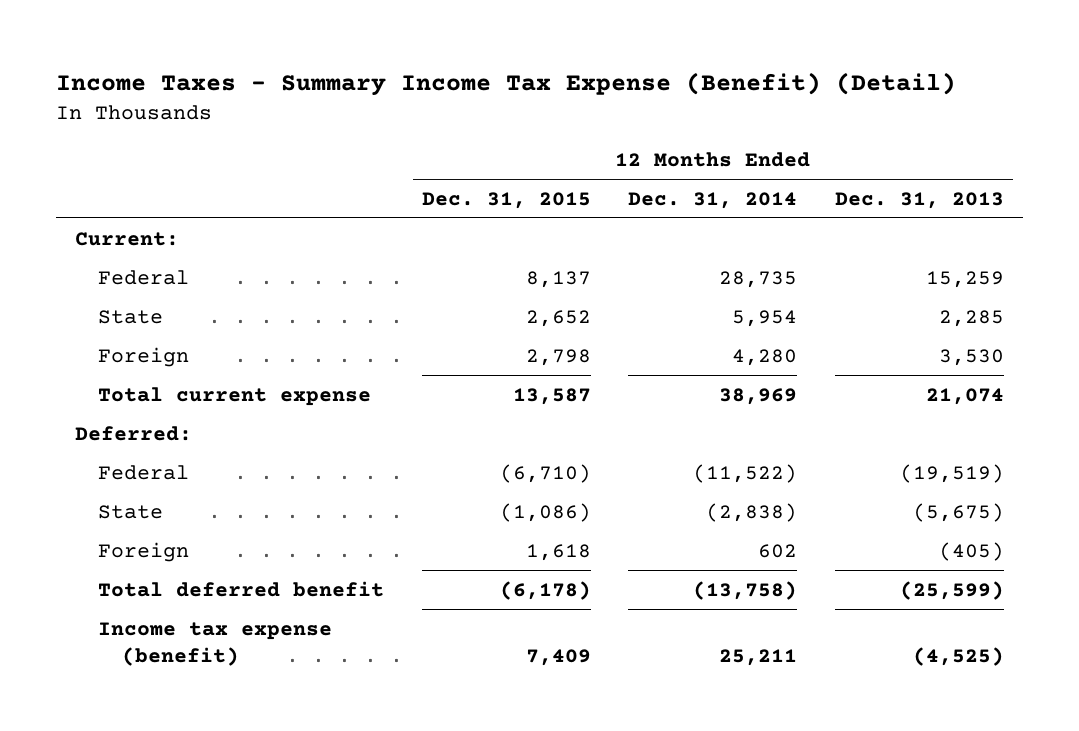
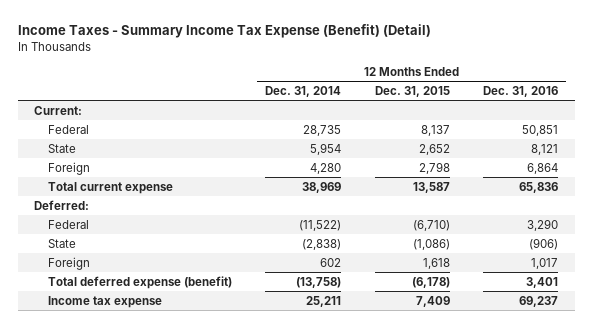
- | 12 Months Ended Dec. 31, 2015 | 12 Months Ended Dec. 31, 2014 | 12 Months Ended Dec. 31, 2013
+ | 12 Months Ended Dec. 31, 2014 | 12 Months Ended Dec. 31, 2015 | 12 Months Ended Dec. 31, 2016
- Total deferred benefit | (6,178) | (13,758) | (25,599)
- Income tax expense (benefit) | 7,409 | 25,211 | (4,525)
+ Total deferred expense (benefit) | (13,758) | (6,178) | 3,401
+ Income tax expense | 25,211 | 7,409 | 69,237

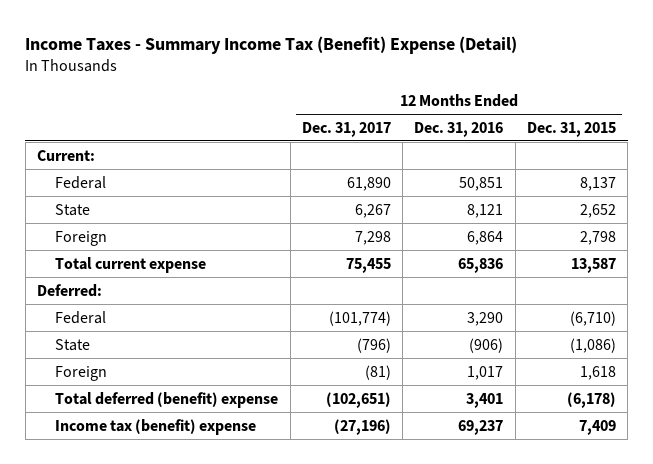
- Income Taxes - Summary Income Tax Expense (Benefit) (Detail)
+ Income Taxes - Summary Income Tax (Benefit) Expense (Detail)
- | 12 Months Ended Dec. 31, 2014 | 12 Months Ended Dec. 31, 2015 | 12 Months Ended Dec. 31, 2016
+ | 12 Months Ended Dec. 31, 2017 | 12 Months Ended Dec. 31, 2016 | 12 Months Ended Dec. 31, 2015
- Total deferred expense (benefit) | (13,758) | (6,178) | 3,401
- Income tax expense | 25,211 | 7,409 | 69,237
+ Total deferred (benefit) expense | (102,651) | 3,401 | (6,178)
+ Income tax (benefit) expense | (27,196) | 69,237 | 7,409

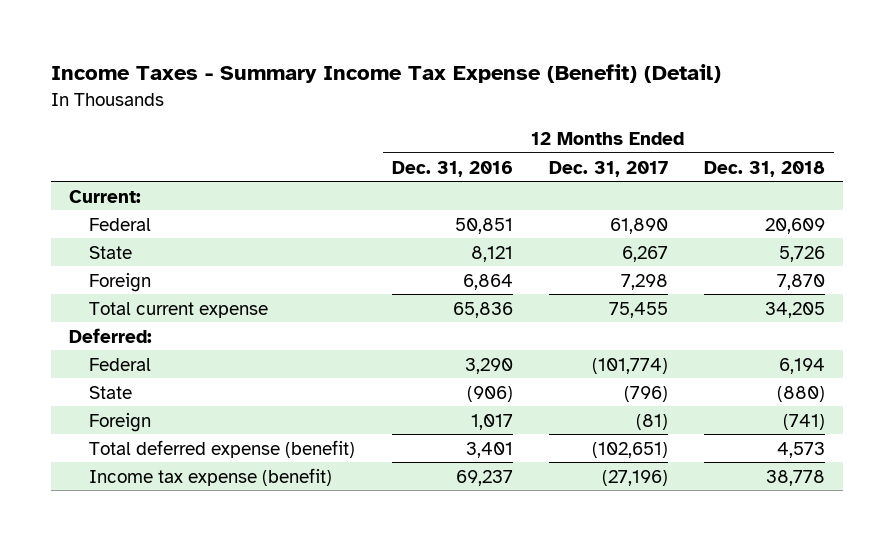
- Income Taxes - Summary Income Tax (Benefit) Expense (Detail)
+ Income Taxes - Summary Income Tax Expense (Benefit) (Detail)
- | 12 Months Ended Dec. 31, 2017 | 12 Months Ended Dec. 31, 2016 | 12 Months Ended Dec. 31, 2015
+ | 12 Months Ended Dec. 31, 2016 | 12 Months Ended Dec. 31, 2017 | 12 Months Ended Dec. 31, 2018
- Total deferred (benefit) expense | (102,651) | 3,401 | (6,178)
- Income tax (benefit) expense | (27,196) | 69,237 | 7,409
+ Total deferred expense (benefit) | 3,401 | (102,651) | 4,573
+ Income tax expense (benefit) | 69,237 | (27,196) | 38,778

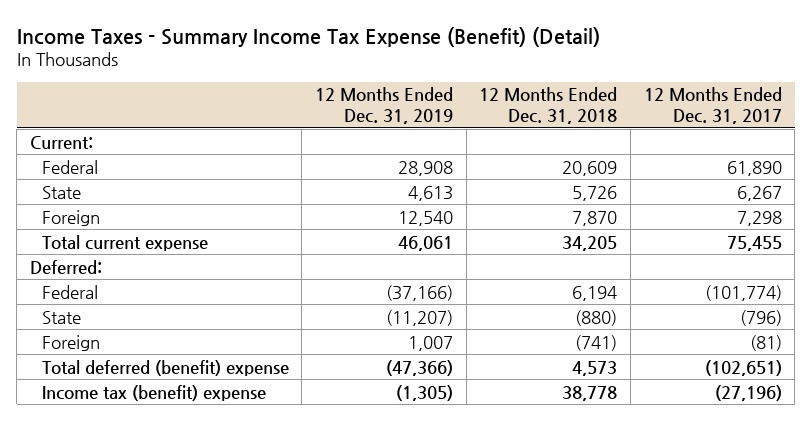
- | 12 Months Ended Dec. 31, 2016 | 12 Months Ended Dec. 31, 2017 | 12 Months Ended Dec. 31, 2018
+ | 12 Months Ended Dec. 31, 2019 | 12 Months Ended Dec. 31, 2018 | 12 Months Ended Dec. 31, 2017
- Total deferred expense (benefit) | 3,401 | (102,651) | 4,573
- Income tax expense (benefit) | 69,237 | (27,196) | 38,778
+ Total deferred (benefit) expense | (47,366) | 4,573 | (102,651)
+ Income tax (benefit) expense | (1,305) | 38,778 | (27,196)

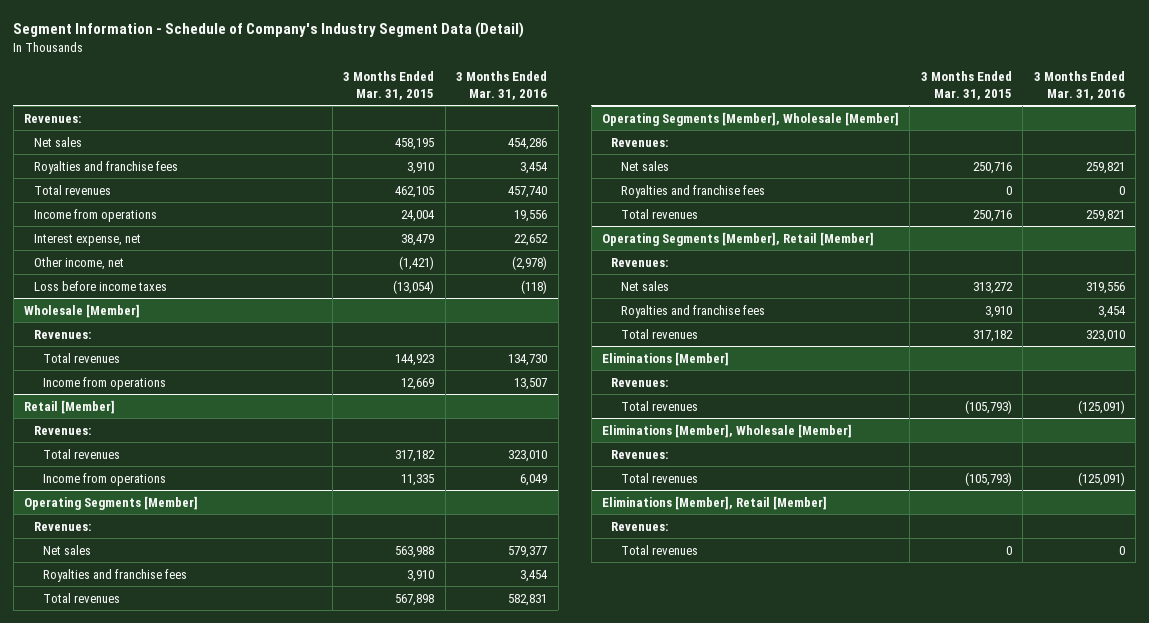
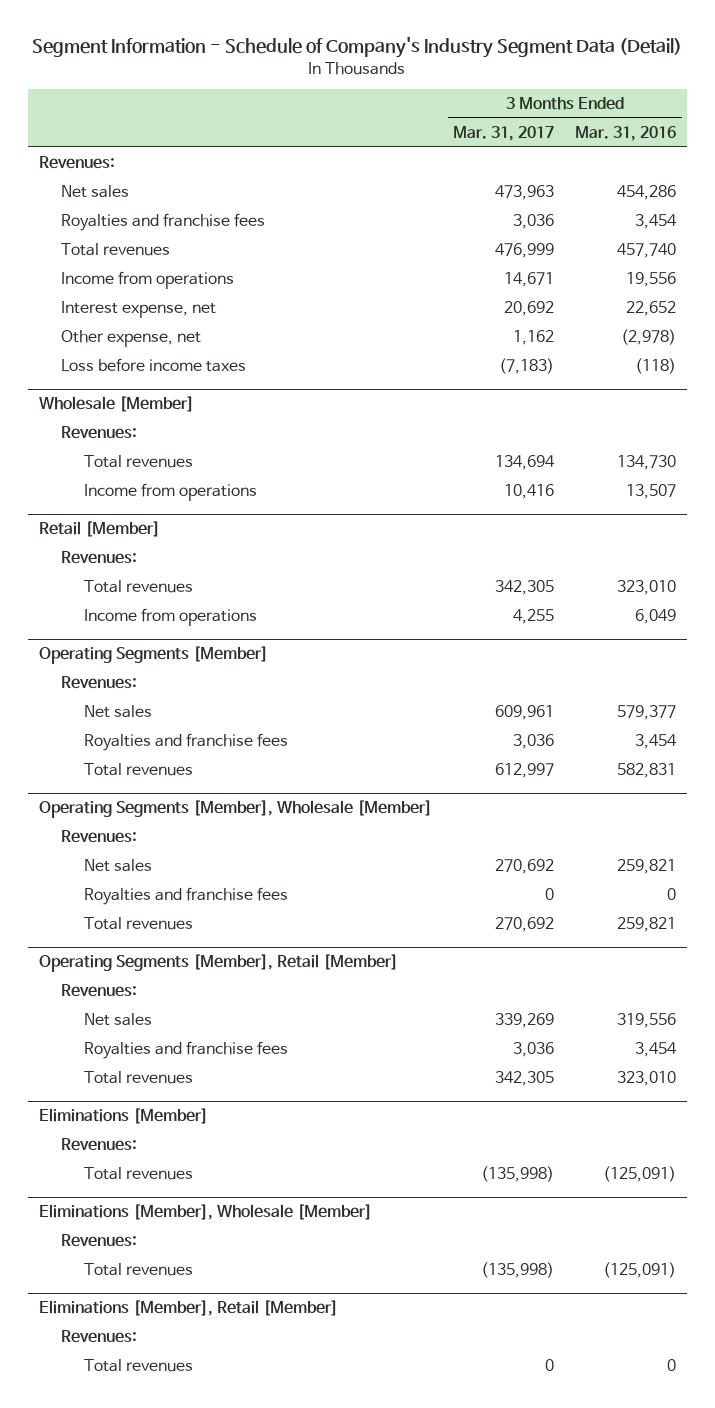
- | 3 Months Ended Mar. 31, 2015 | 3 Months Ended Mar. 31, 2016
+ | 3 Months Ended Mar. 31, 2017 | 3 Months Ended Mar. 31, 2016
- Other income, net | (1,421) | (2,978)
+ Other expense, net | 1,162 | (2,978)

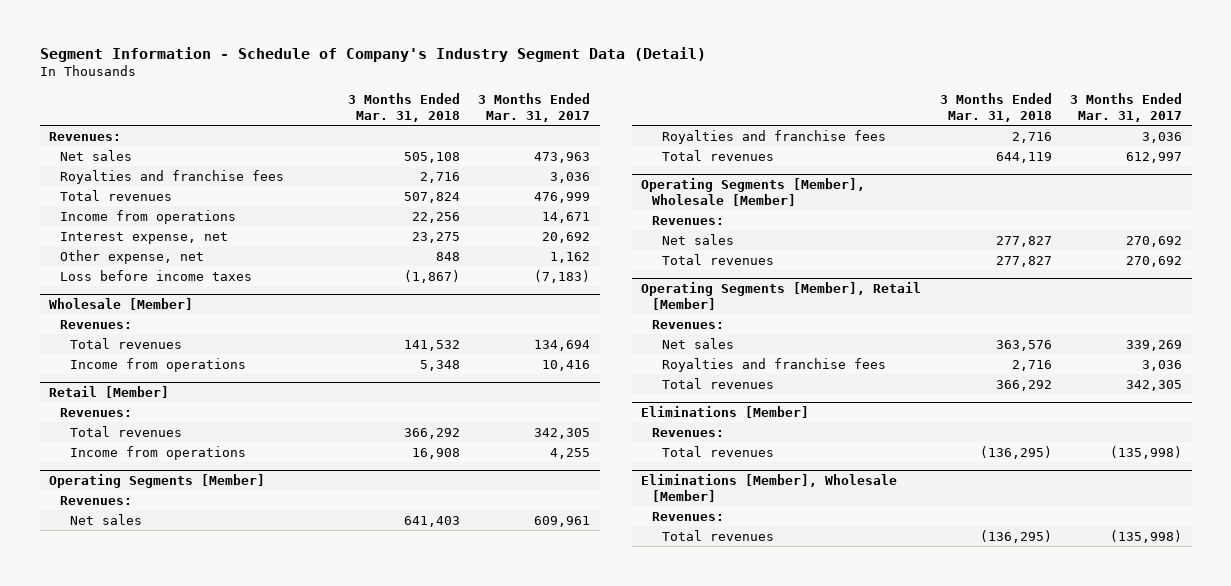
- | 3 Months Ended Mar. 31, 2017 | 3 Months Ended Mar. 31, 2016
+ | 3 Months Ended Mar. 31, 2018 | 3 Months Ended Mar. 31, 2017
@ Operating Segments [Member], Wholesale [Member]
- Royalties and franchise fees | 0 | 0
- Eliminations [Member], Retail [Member]
- Revenues:
- Total revenues | 0 | 0

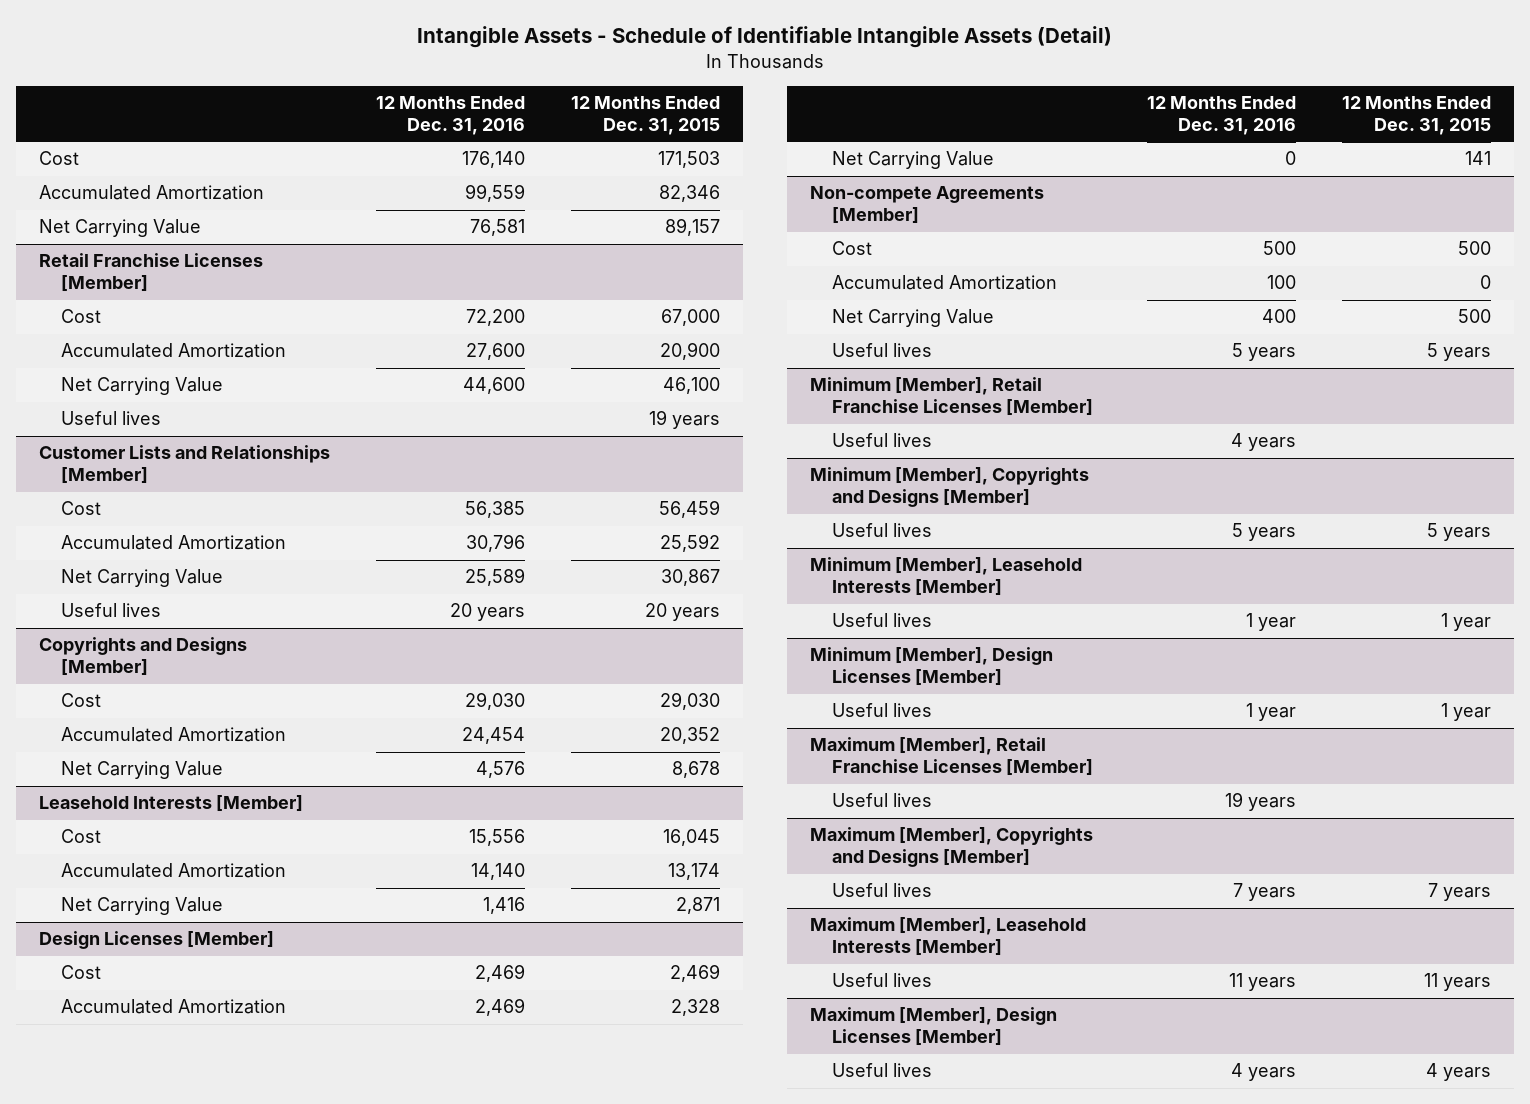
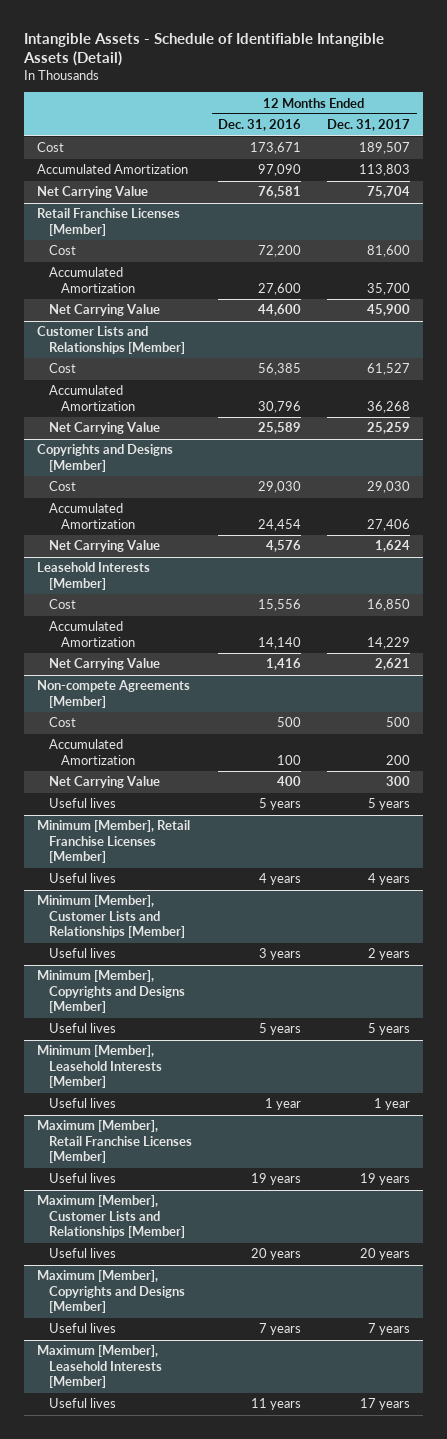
- | 12 Months Ended Dec. 31, 2016 | 12 Months Ended Dec. 31, 2015
+ | 12 Months Ended Dec. 31, 2016 | 12 Months Ended Dec. 31, 2017
- Cost | 176,140 | 171,503
- Accumulated Amortization | 99,559 | 82,346
+ Cost | 173,671 | 189,507
+ Accumulated Amortization | 97,090 | 113,803
@ Retail Franchise Licenses [Member]
- Useful lives | | 19 years
@ Customer Lists and Relationships [Member]
- Useful lives | 20 years | 20 years
- Design Licenses [Member]
- Cost | 2,469 | 2,469
- Accumulated Amortization | 2,469 | 2,328
- Net Carrying Value | 0 | 141
+ Minimum [Member], Customer Lists and Relationships [Member]
+ Useful lives | 3 years | 2 years
- Minimum [Member], Design Licenses [Member]
- Useful lives | 1 year | 1 year
+ Maximum [Member], Customer Lists and Relationships [Member]
+ Useful lives | 20 years | 20 years
- Maximum [Member], Design Licenses [Member]
- Useful lives | 4 years | 4 years

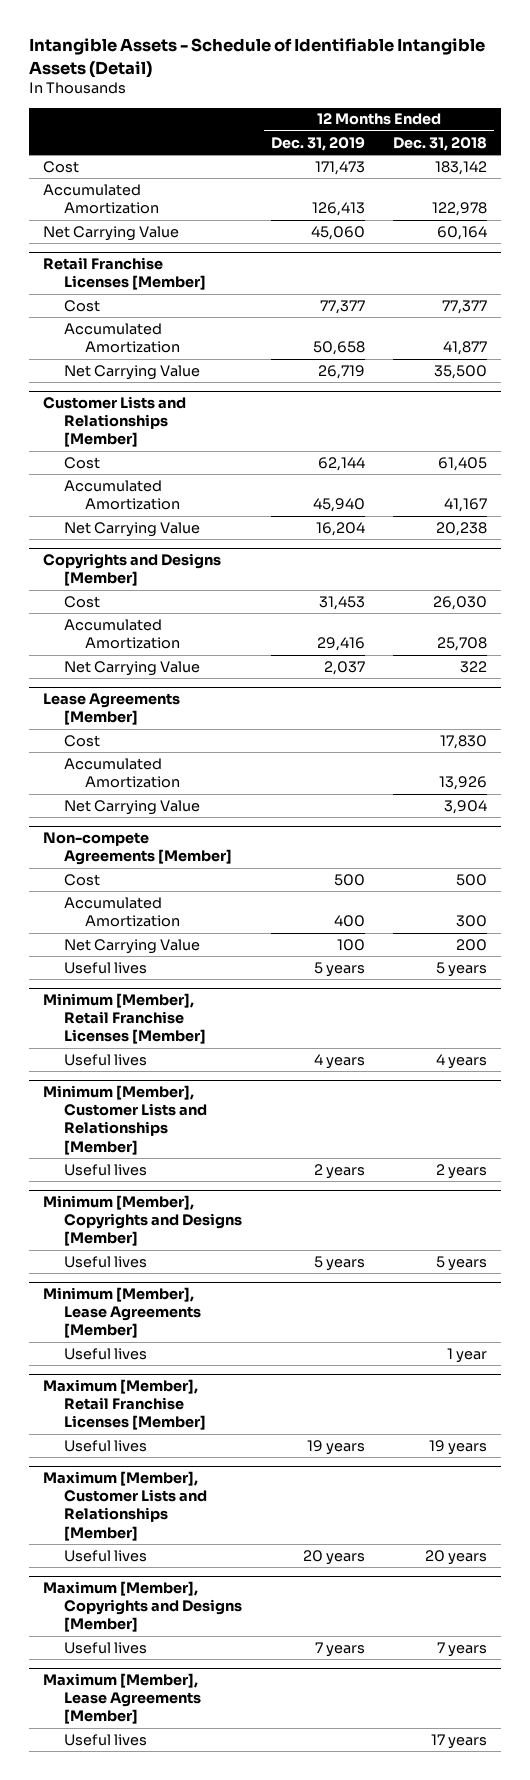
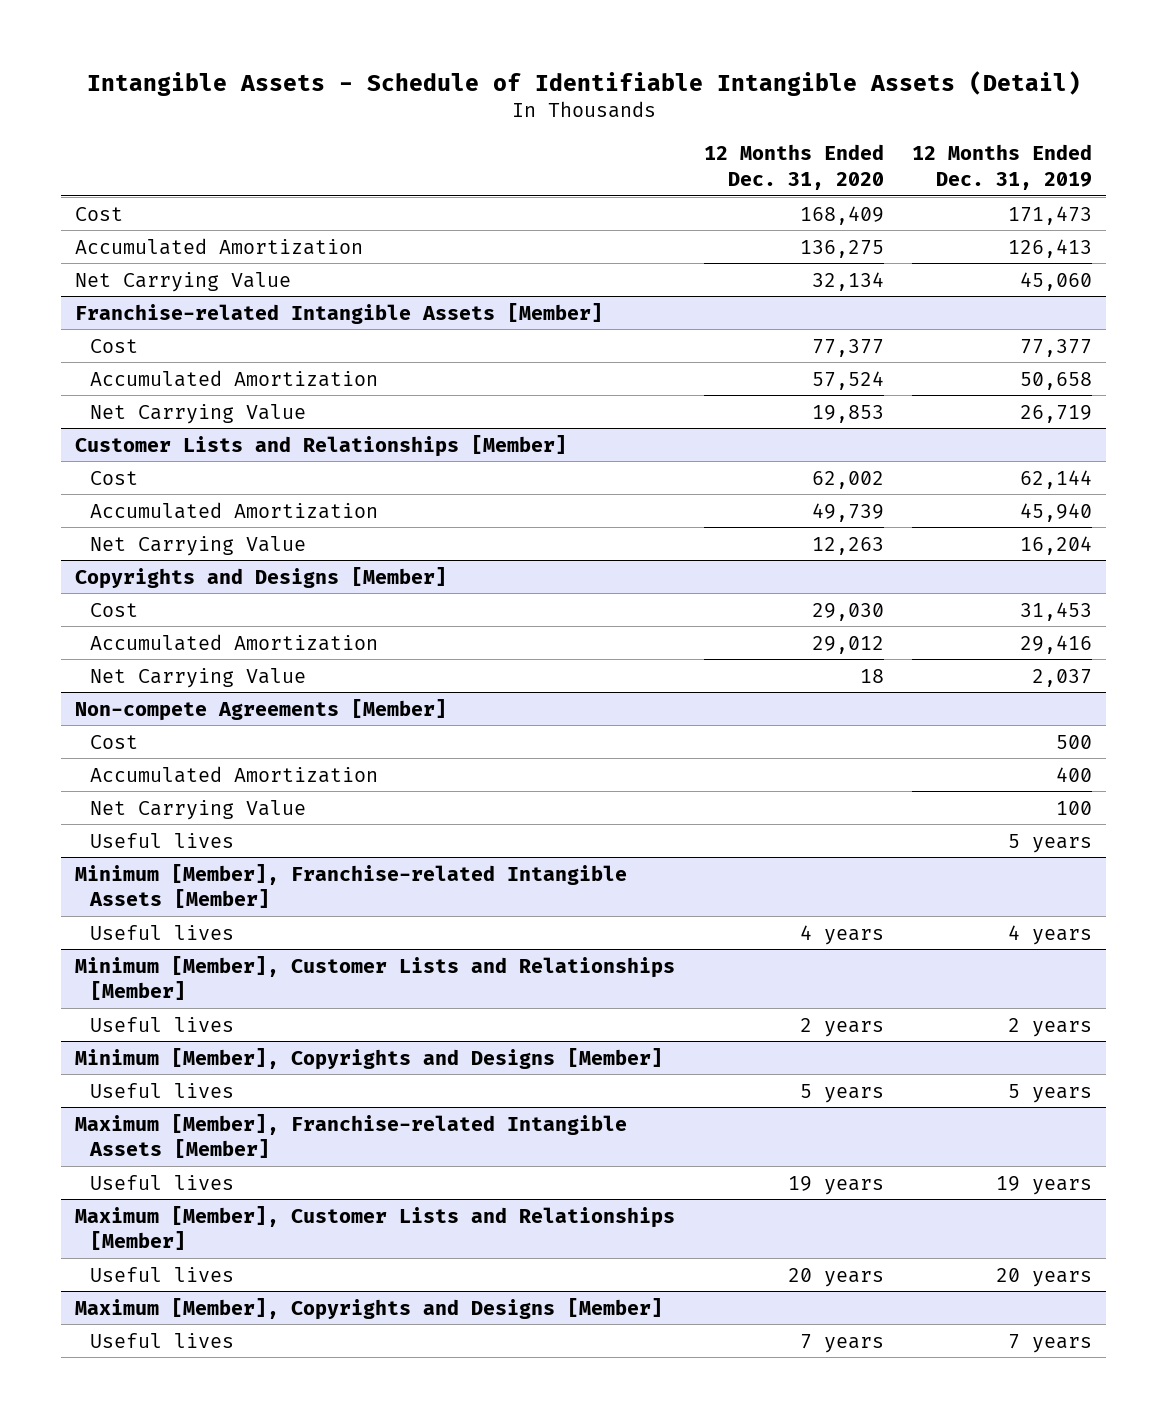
- | 12 Months Ended Dec. 31, 2019 | 12 Months Ended Dec. 31, 2018
+ | 12 Months Ended Dec. 31, 2020 | 12 Months Ended Dec. 31, 2019
- Retail Franchise Licenses [Member]
+ Franchise-related Intangible Assets [Member]
- Lease Agreements [Member]
- Cost | | 17,830
- Accumulated Amortization | | 13,926
- Net Carrying Value | | 3,904
- Minimum [Member], Retail Franchise Licenses [Member]
+ Minimum [Member], Franchise-related Intangible Assets [Member]
- Minimum [Member], Lease Agreements [Member]
- Useful lives | | 1 year
- Maximum [Member], Retail Franchise Licenses [Member]
+ Maximum [Member], Franchise-related Intangible Assets [Member]
- Maximum [Member], Lease Agreements [Member]
- Useful lives | | 17 years

